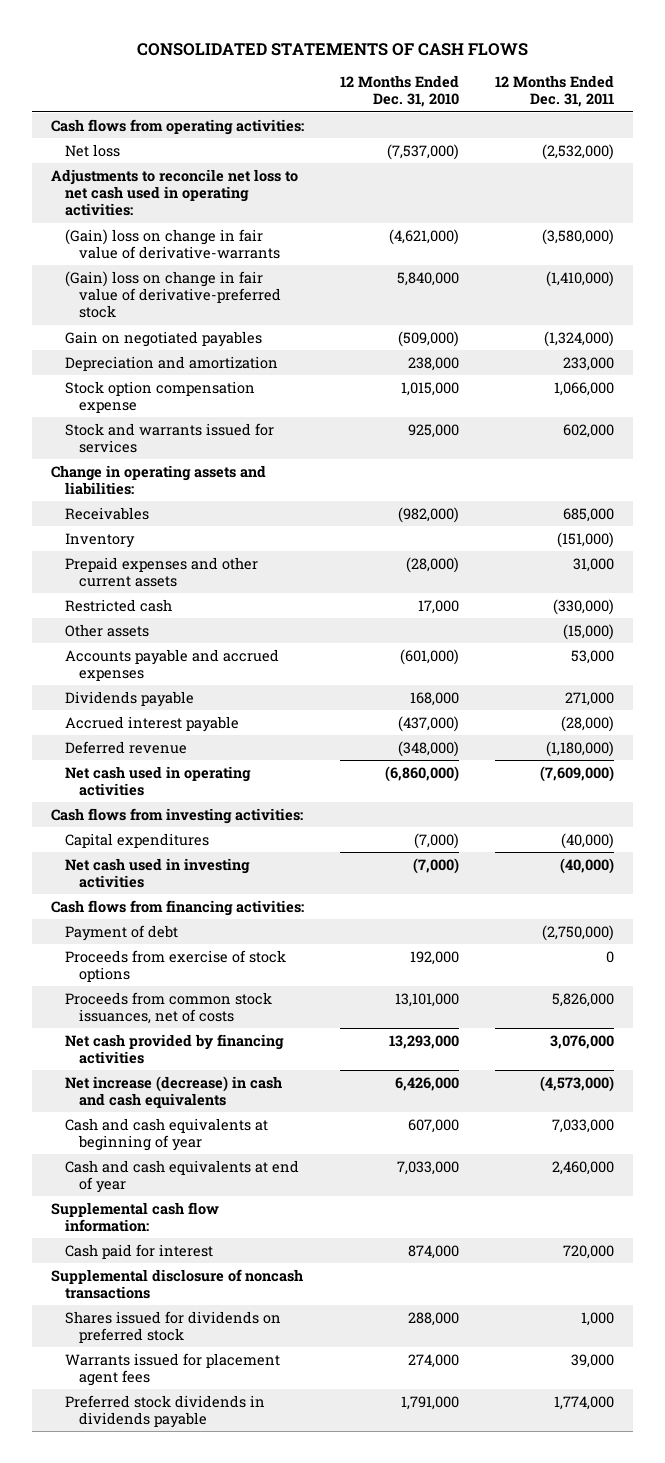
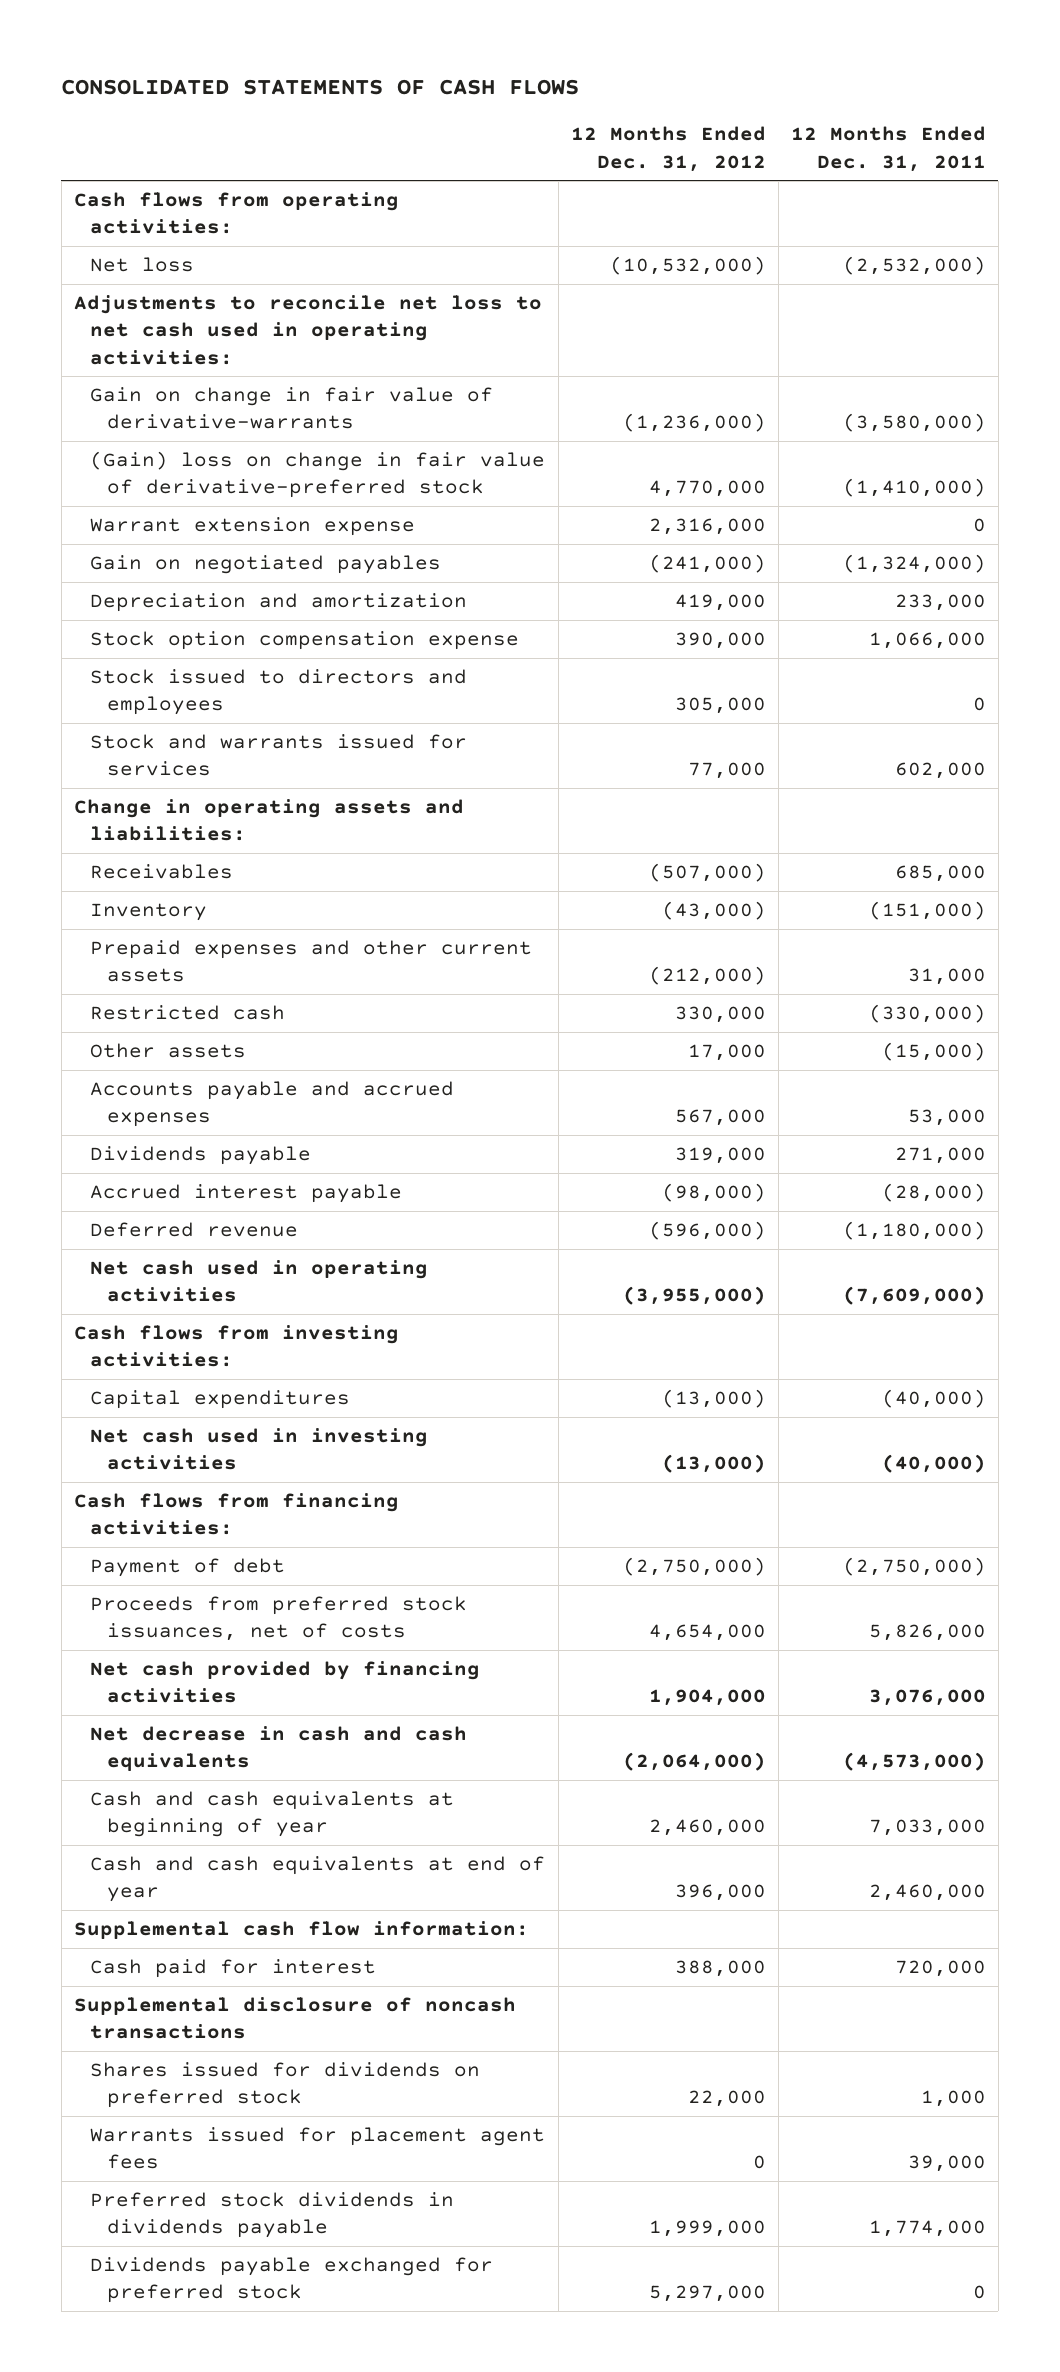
- | 12 Months Ended Dec. 31, 2010 | 12 Months Ended Dec. 31, 2011
+ | 12 Months Ended Dec. 31, 2012 | 12 Months Ended Dec. 31, 2011
- (Gain) loss on change in fair value of derivative-warrants | (4,621,000) | (3,580,000)
+ Gain on change in fair value of derivative-warrants | (1,236,000) | (3,580,000)
+ Warrant extension expense | 2,316,000 | 0
+ Stock issued to directors and employees | 305,000 | 0
- Proceeds from exercise of stock options | 192,000 | 0
- Proceeds from common stock issuances, net of costs | 13,101,000 | 5,826,000
+ Proceeds from preferred stock issuances, net of costs | 4,654,000 | 5,826,000
- Net increase (decrease) in cash and cash equivalents | 6,426,000 | (4,573,000)
+ Net decrease in cash and cash equivalents | (2,064,000) | (4,573,000)
+ Dividends payable exchanged for preferred stock | 5,297,000 | 0

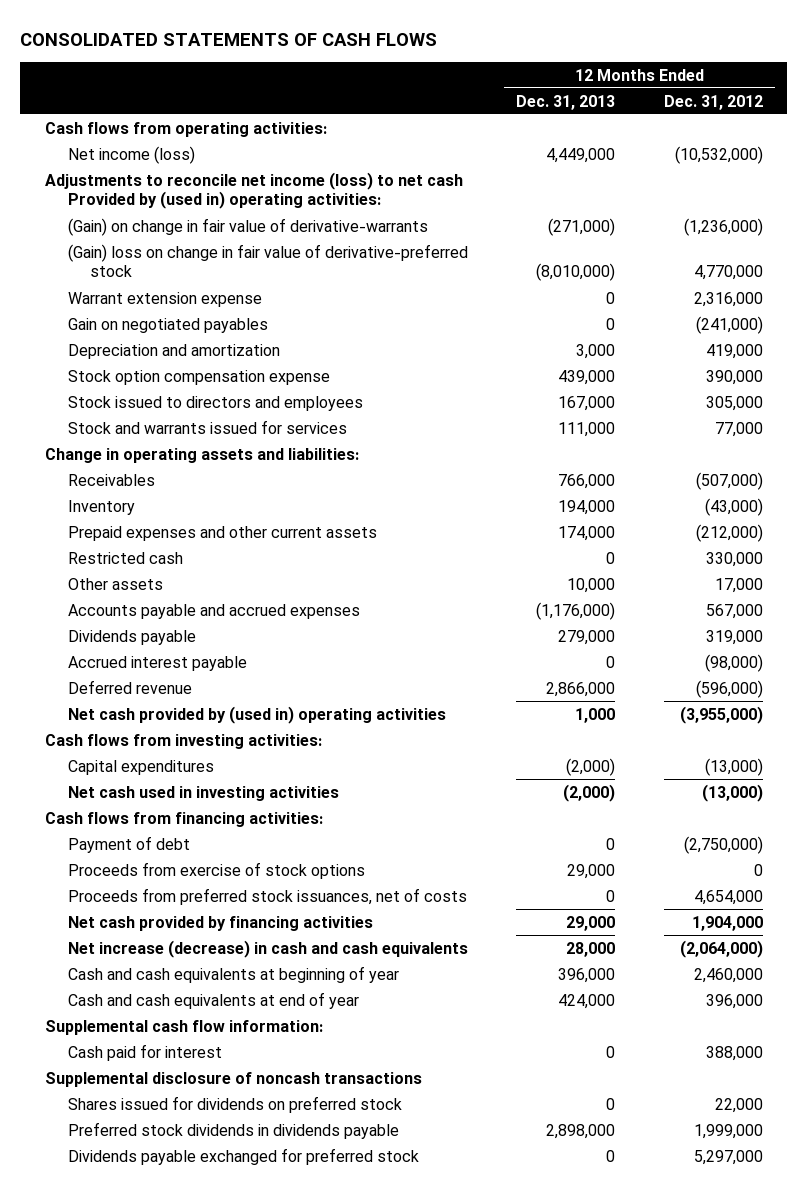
- | 12 Months Ended Dec. 31, 2012 | 12 Months Ended Dec. 31, 2011
+ | 12 Months Ended Dec. 31, 2013 | 12 Months Ended Dec. 31, 2012
- Net loss | (10,532,000) | (2,532,000)
- Adjustments to reconcile net loss to net cash used in operating activities:
- Gain on change in fair value of derivative-warrants | (1,236,000) | (3,580,000)
+ Net income (loss) | 4,449,000 | (10,532,000)
+ Adjustments to reconcile net income (loss) to net cash Provided by (used in) operating activities:
+ (Gain) on change in fair value of derivative-warrants | (271,000) | (1,236,000)
- Net cash used in operating activities | (3,955,000) | (7,609,000)
+ Net cash provided by (used in) operating activities | 1,000 | (3,955,000)
+ Proceeds from exercise of stock options | 29,000 | 0
- Net decrease in cash and cash equivalents | (2,064,000) | (4,573,000)
+ Net increase (decrease) in cash and cash equivalents | 28,000 | (2,064,000)
- Warrants issued for placement agent fees | 0 | 39,000

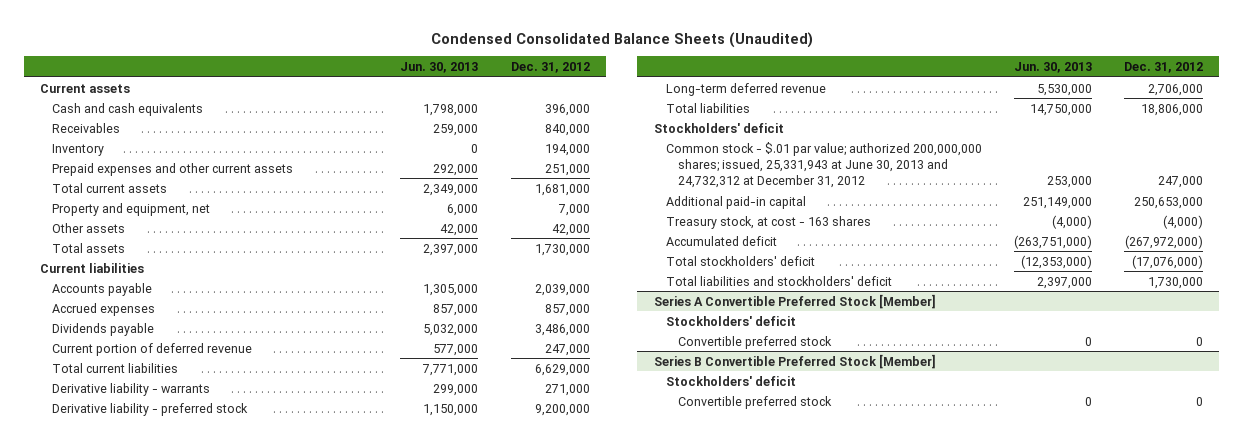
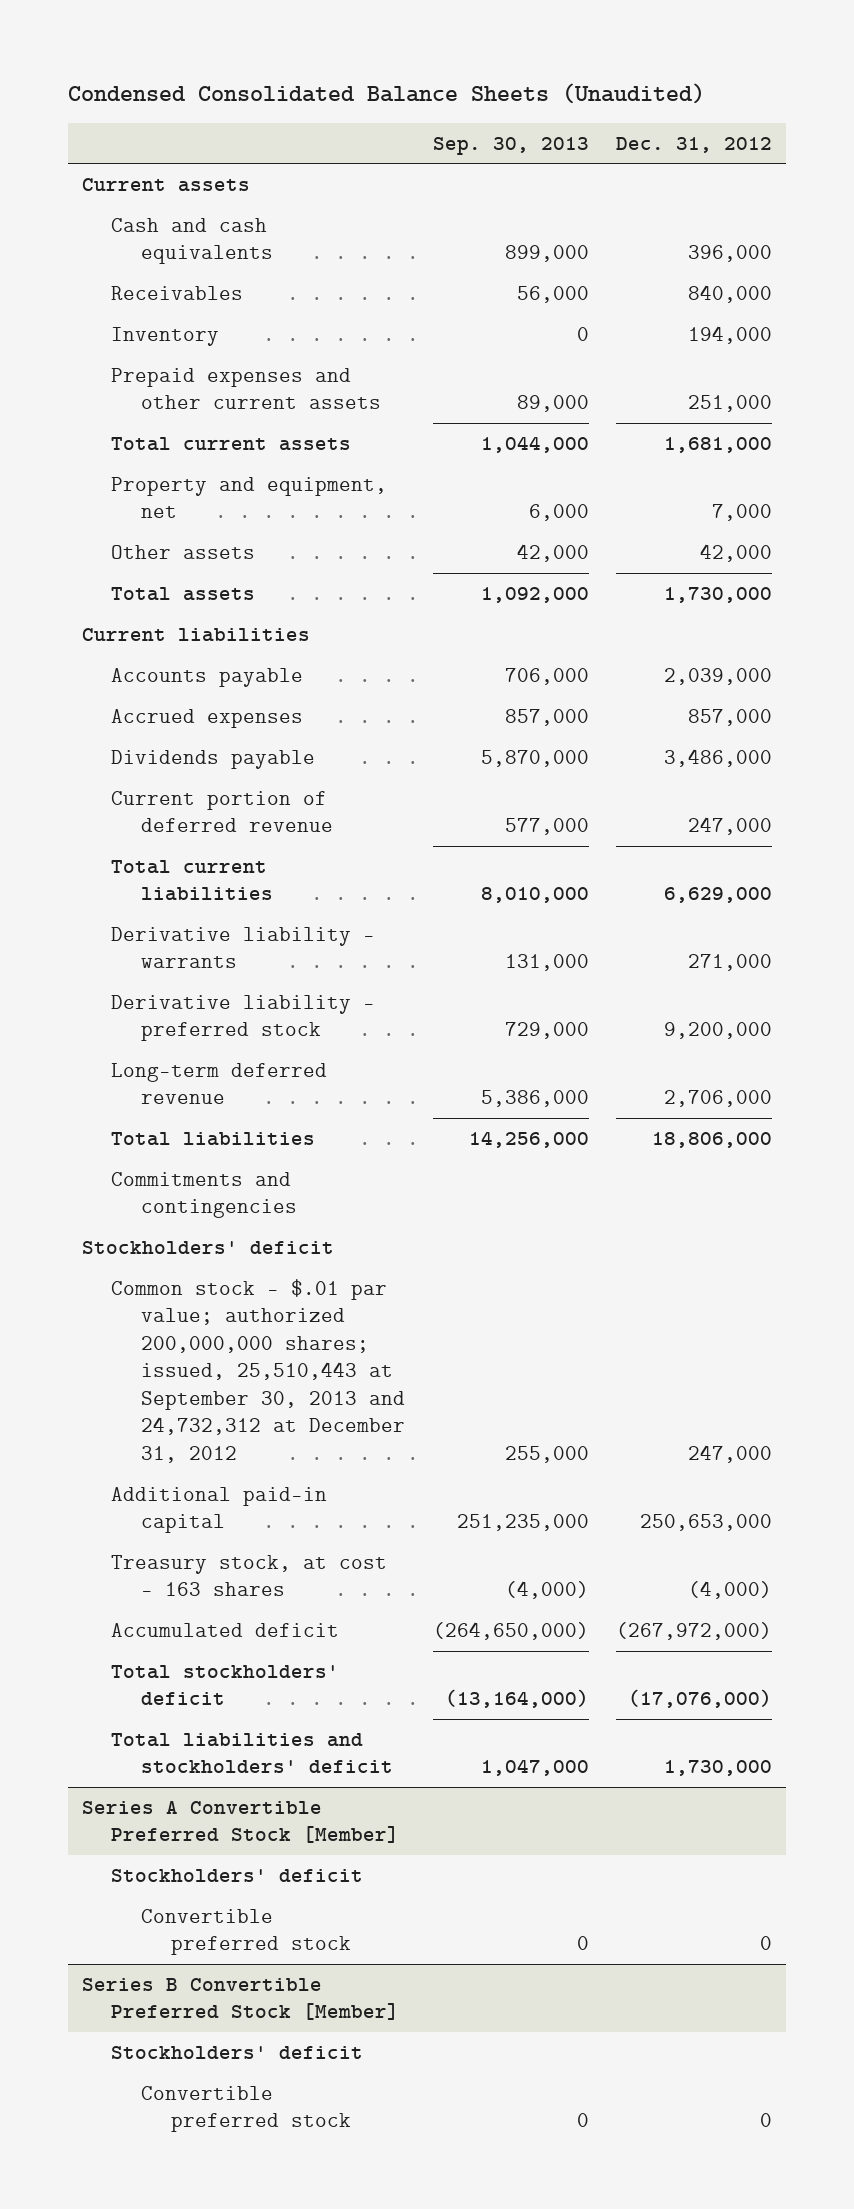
- | Jun. 30, 2013 | Dec. 31, 2012
+ | Sep. 30, 2013 | Dec. 31, 2012
+ Commitments and contingencies
- Common stock - $.01 par value; authorized 200,000,000 shares; issued, 25,331,943 at June 30, 2013 and 24,732,312 at December 31, 2012 | 253,000 | 247,000
+ Common stock - $.01 par value; authorized 200,000,000 shares; issued, 25,510,443 at September 30, 2013 and 24,732,312 at December 31, 2012 | 255,000 | 247,000

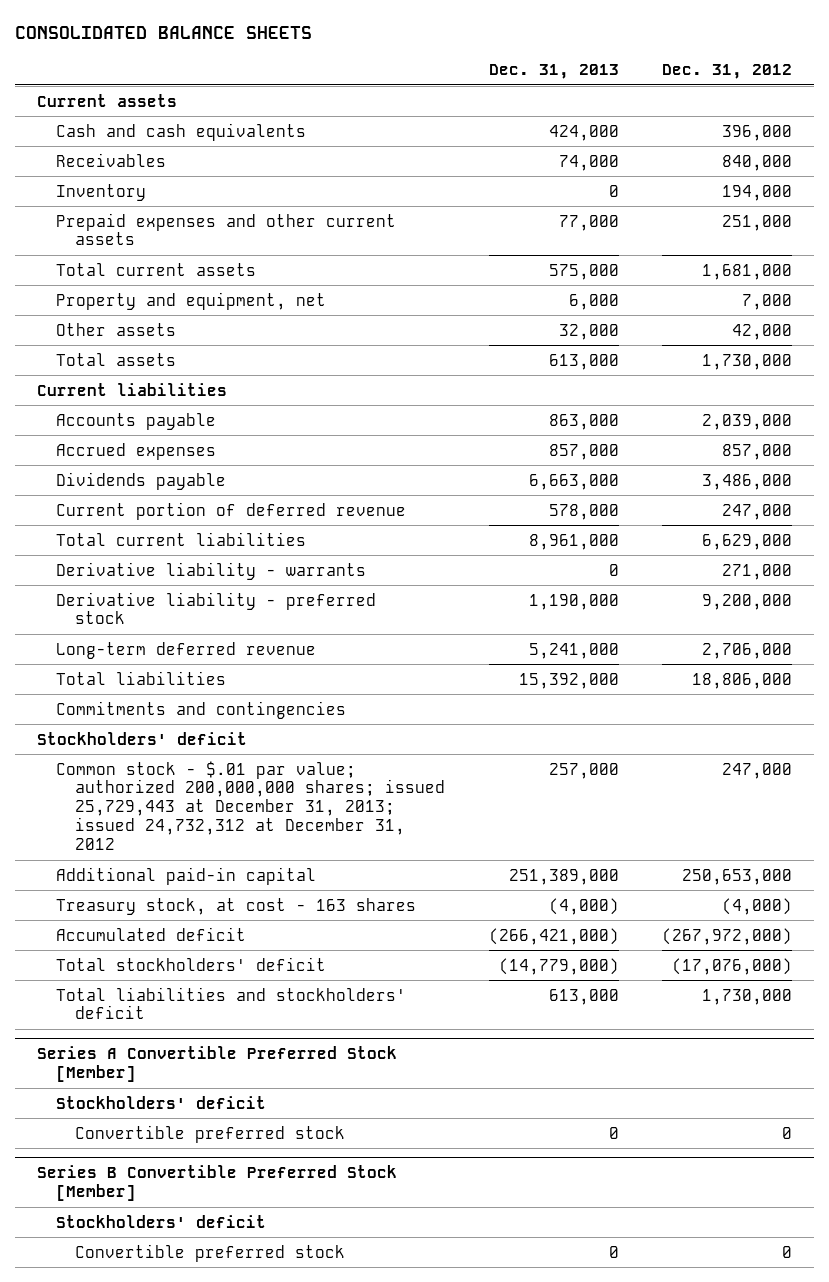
- Condensed Consolidated Balance Sheets (Unaudited)
+ CONSOLIDATED BALANCE SHEETS
- | Sep. 30, 2013 | Dec. 31, 2012
+ | Dec. 31, 2013 | Dec. 31, 2012
- Common stock - $.01 par value; authorized 200,000,000 shares; issued, 25,510,443 at September 30, 2013 and 24,732,312 at December 31, 2012 | 255,000 | 247,000
+ Common stock - $.01 par value; authorized 200,000,000 shares; issued 25,729,443 at December 31, 2013; issued 24,732,312 at December 31, 2012 | 257,000 | 247,000

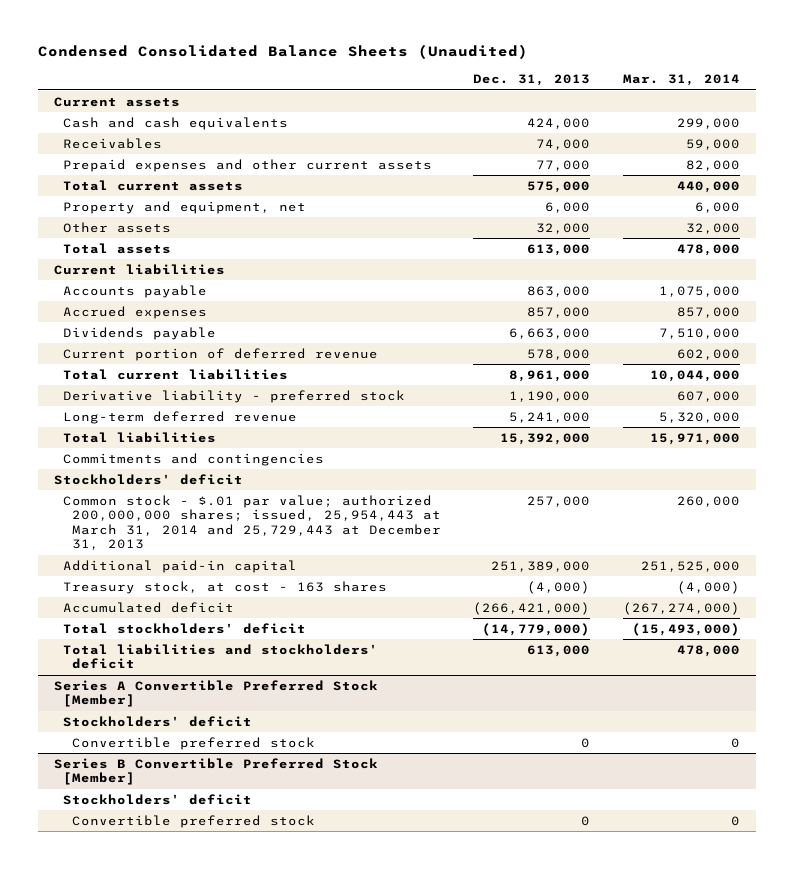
- CONSOLIDATED BALANCE SHEETS
+ Condensed Consolidated Balance Sheets (Unaudited)
- | Dec. 31, 2013 | Dec. 31, 2012
+ | Dec. 31, 2013 | Mar. 31, 2014
- Inventory | 0 | 194,000
- Derivative liability - warrants | 0 | 271,000
- Common stock - $.01 par value; authorized 200,000,000 shares; issued 25,729,443 at December 31, 2013; issued 24,732,312 at December 31, 2012 | 257,000 | 247,000
+ Common stock - $.01 par value; authorized 200,000,000 shares; issued, 25,954,443 at March 31, 2014 and 25,729,443 at December 31, 2013 | 257,000 | 260,000

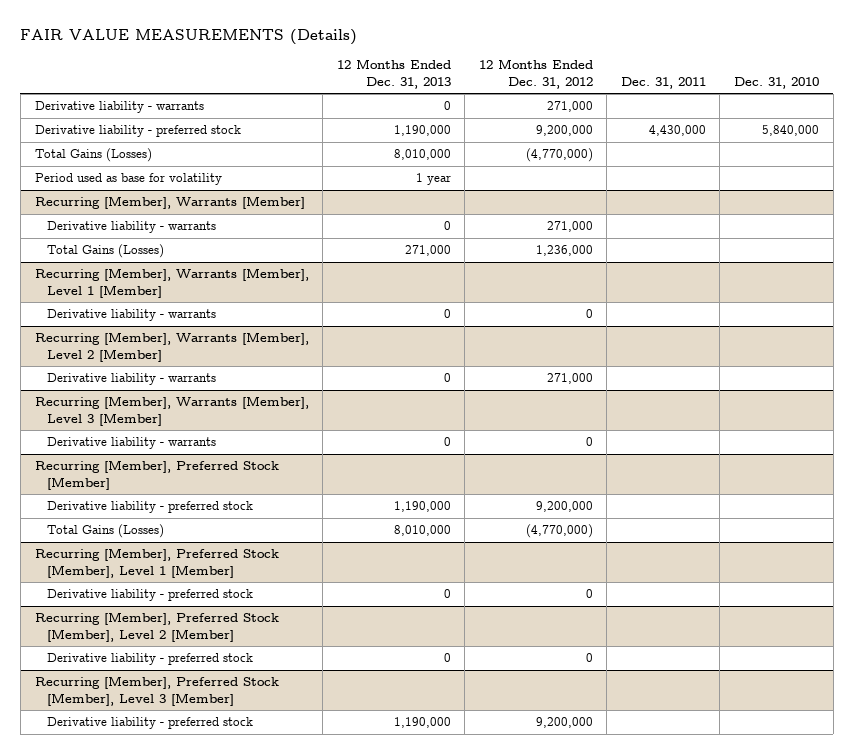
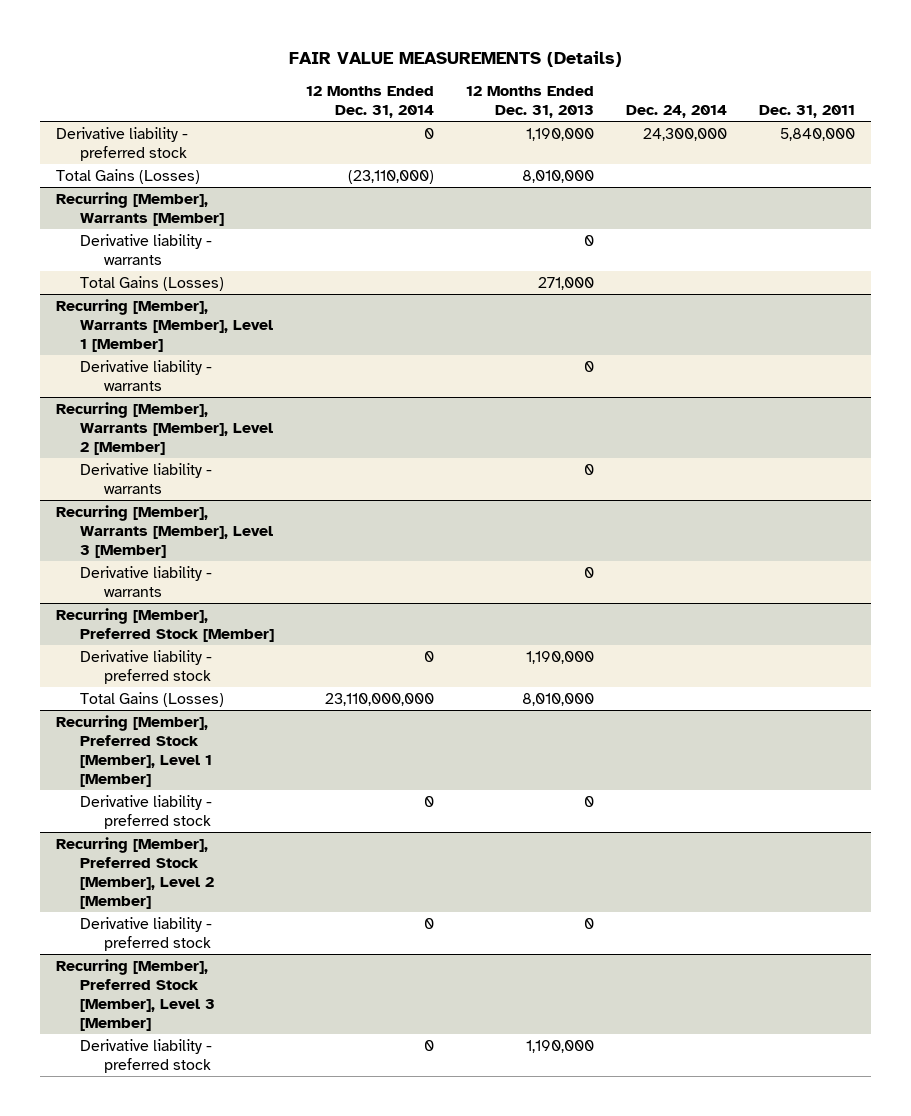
- | 12 Months Ended Dec. 31, 2013 | 12 Months Ended Dec. 31, 2012 | Dec. 31, 2011 | Dec. 31, 2010
+ | 12 Months Ended Dec. 31, 2014 | 12 Months Ended Dec. 31, 2013 | Dec. 24, 2014 | Dec. 31, 2011
- Derivative liability - warrants | 0 | 271,000 | |
- Derivative liability - preferred stock | 1,190,000 | 9,200,000 | 4,430,000 | 5,840,000
+ Derivative liability - preferred stock | 0 | 1,190,000 | 24,300,000 | 5,840,000
- Period used as base for volatility | 1 year | | |

